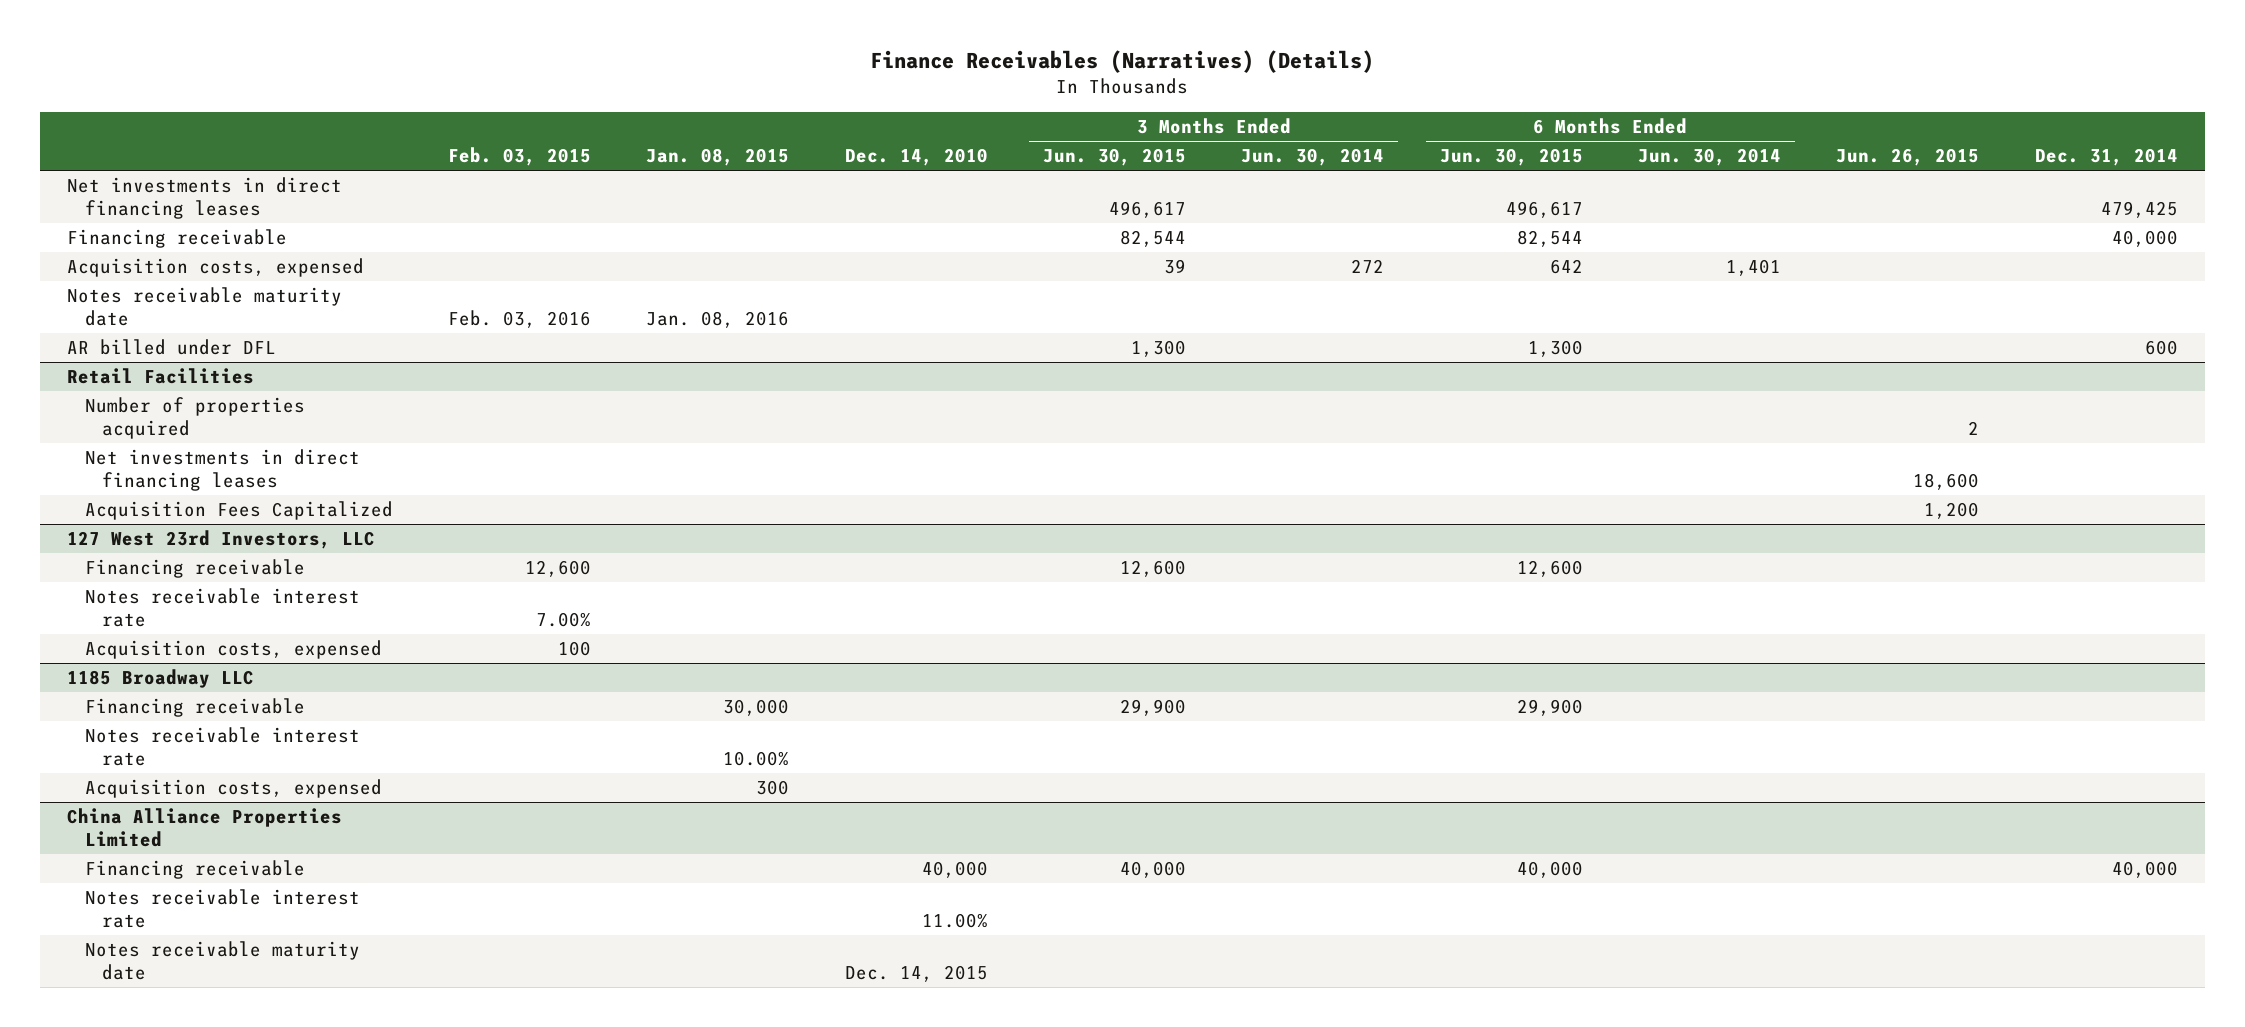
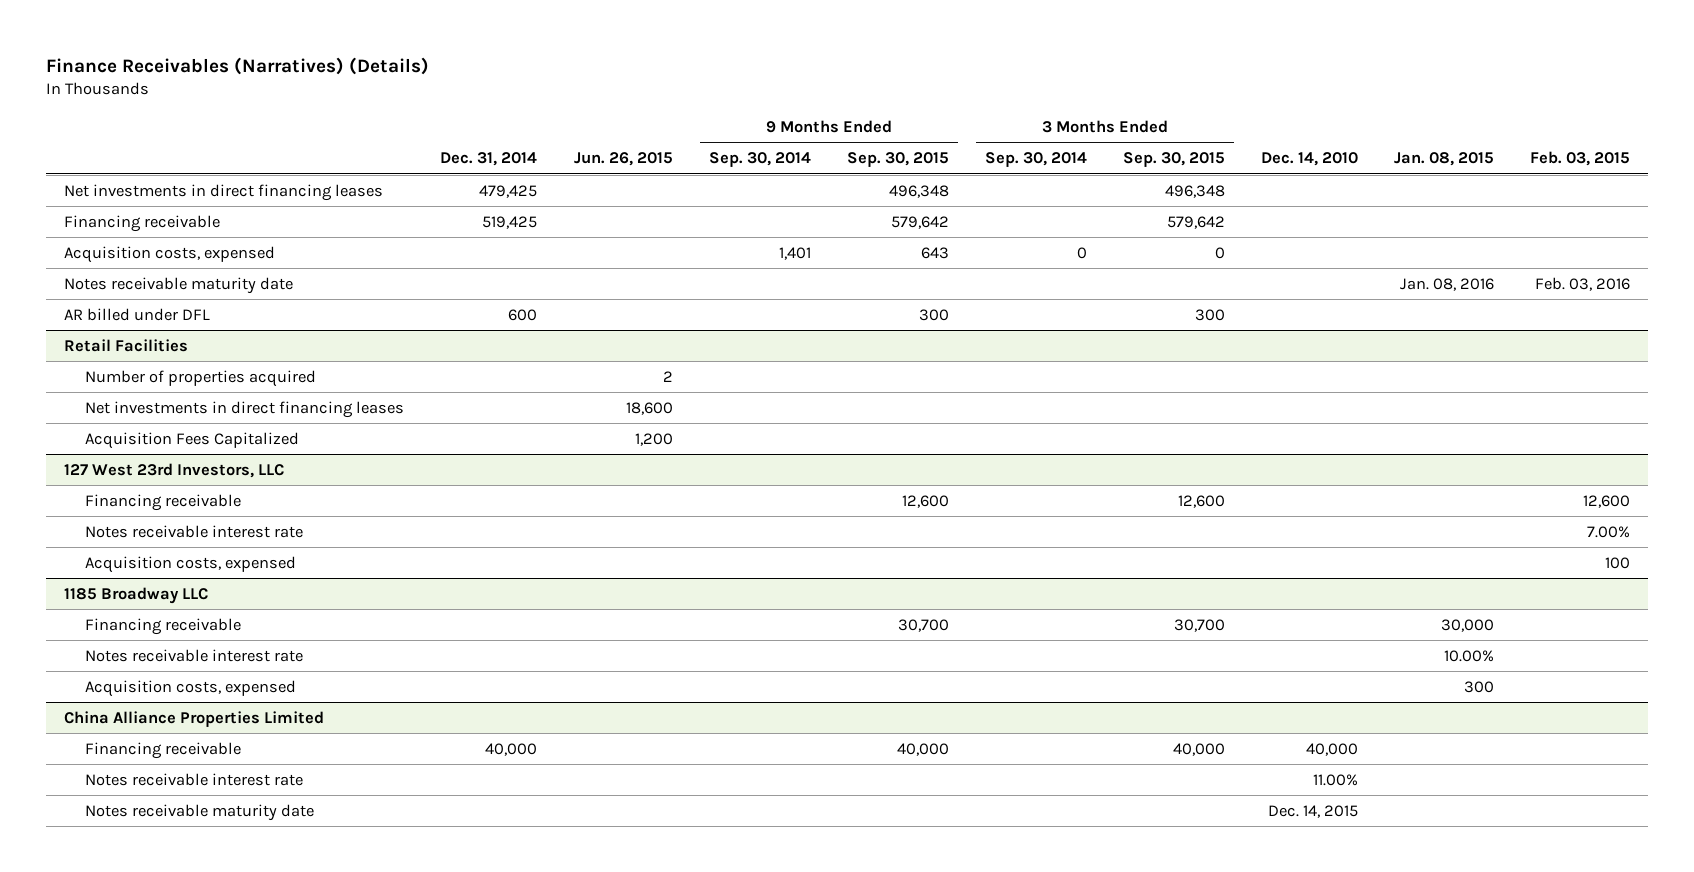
- | Feb. 03, 2015 | Jan. 08, 2015 | Dec. 14, 2010 | 3 Months Ended Jun. 30, 2015 | 3 Months Ended Jun. 30, 2014 | 6 Months Ended Jun. 30, 2015 | 6 Months Ended Jun. 30, 2014 | Jun. 26, 2015 | Dec. 31, 2014
+ | Dec. 31, 2014 | Jun. 26, 2015 | 9 Months Ended Sep. 30, 2014 | 9 Months Ended Sep. 30, 2015 | 3 Months Ended Sep. 30, 2014 | 3 Months Ended Sep. 30, 2015 | Dec. 14, 2010 | Jan. 08, 2015 | Feb. 03, 2015
- Financing receivable | | | | 82,544 | | 82,544 | | | 40,000
+ Financing receivable | 519,425 | | | 579,642 | | 579,642 | | |

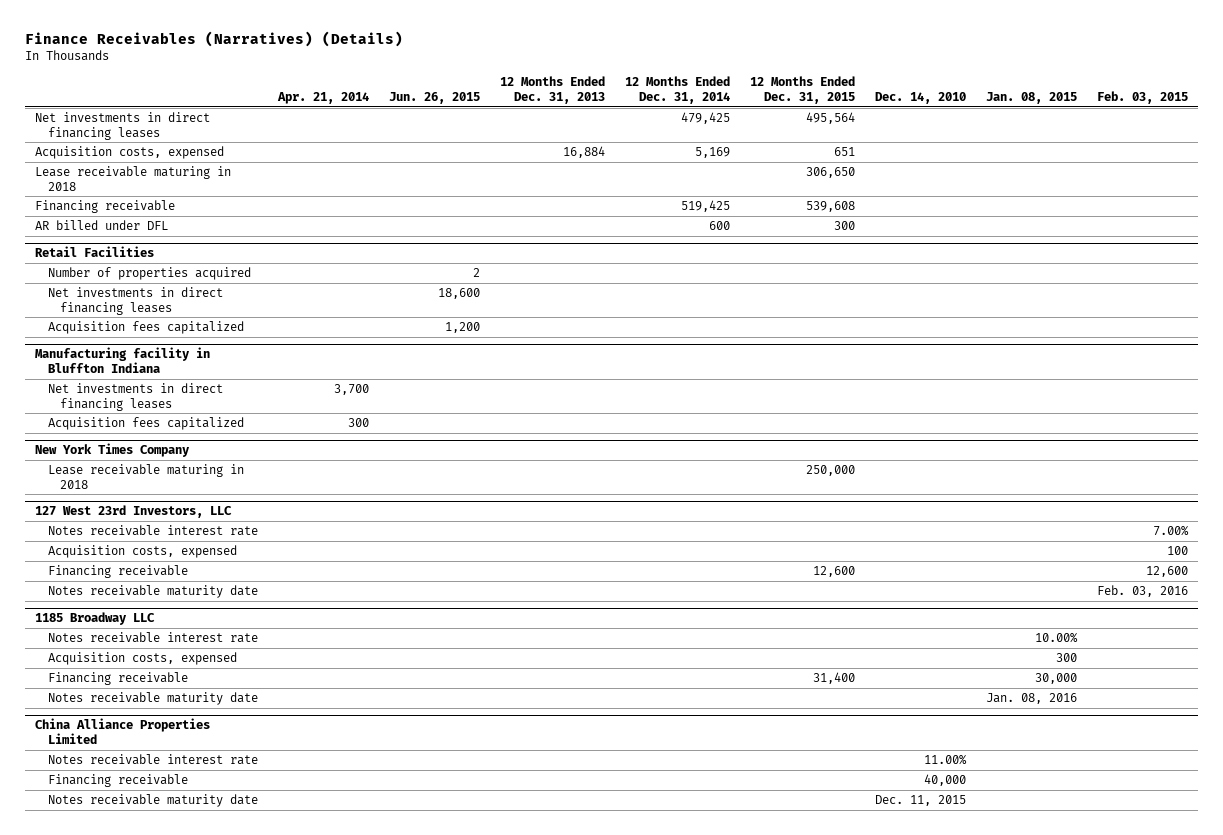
- | Dec. 31, 2014 | Jun. 26, 2015 | 9 Months Ended Sep. 30, 2014 | 9 Months Ended Sep. 30, 2015 | 3 Months Ended Sep. 30, 2014 | 3 Months Ended Sep. 30, 2015 | Dec. 14, 2010 | Jan. 08, 2015 | Feb. 03, 2015
+ | Apr. 21, 2014 | Jun. 26, 2015 | 12 Months Ended Dec. 31, 2013 | 12 Months Ended Dec. 31, 2014 | 12 Months Ended Dec. 31, 2015 | Dec. 14, 2010 | Jan. 08, 2015 | Feb. 03, 2015
- Notes receivable maturity date | | | | | | | | Jan. 08, 2016 | Feb. 03, 2016
+ Lease receivable maturing in 2018 | | | | | 306,650 | | |
moved down: Financing receivable | | | | 519,425 | 539,608 | | |
@ Retail Facilities
- Acquisition Fees Capitalized | | 1,200 | | | | | | |
+ Acquisition fees capitalized | | 1,200 | | | | | |
+ Manufacturing facility in Bluffton Indiana
+ Net investments in direct financing leases | 3,700 | | | | | | |
+ Acquisition fees capitalized | 300 | | | | | | |
+ New York Times Company
+ Lease receivable maturing in 2018 | | | | | 250,000 | | |
@ 127 West 23rd Investors, LLC
moved down: Financing receivable | | | | | 12,600 | | | 12,600
+ Notes receivable maturity date | | | | | | | | Feb. 03, 2016
@ 1185 Broadway LLC
moved down: Financing receivable | | | | | 31,400 | | 30,000 |
+ Notes receivable maturity date | | | | | | | Jan. 08, 2016 |
@ China Alliance Properties Limited
- Notes receivable maturity date | | | | | | | Dec. 14, 2015 | |
moved down: Financing receivable | | | | | | 40,000 | |
+ Notes receivable maturity date | | | | | | Dec. 11, 2015 | |

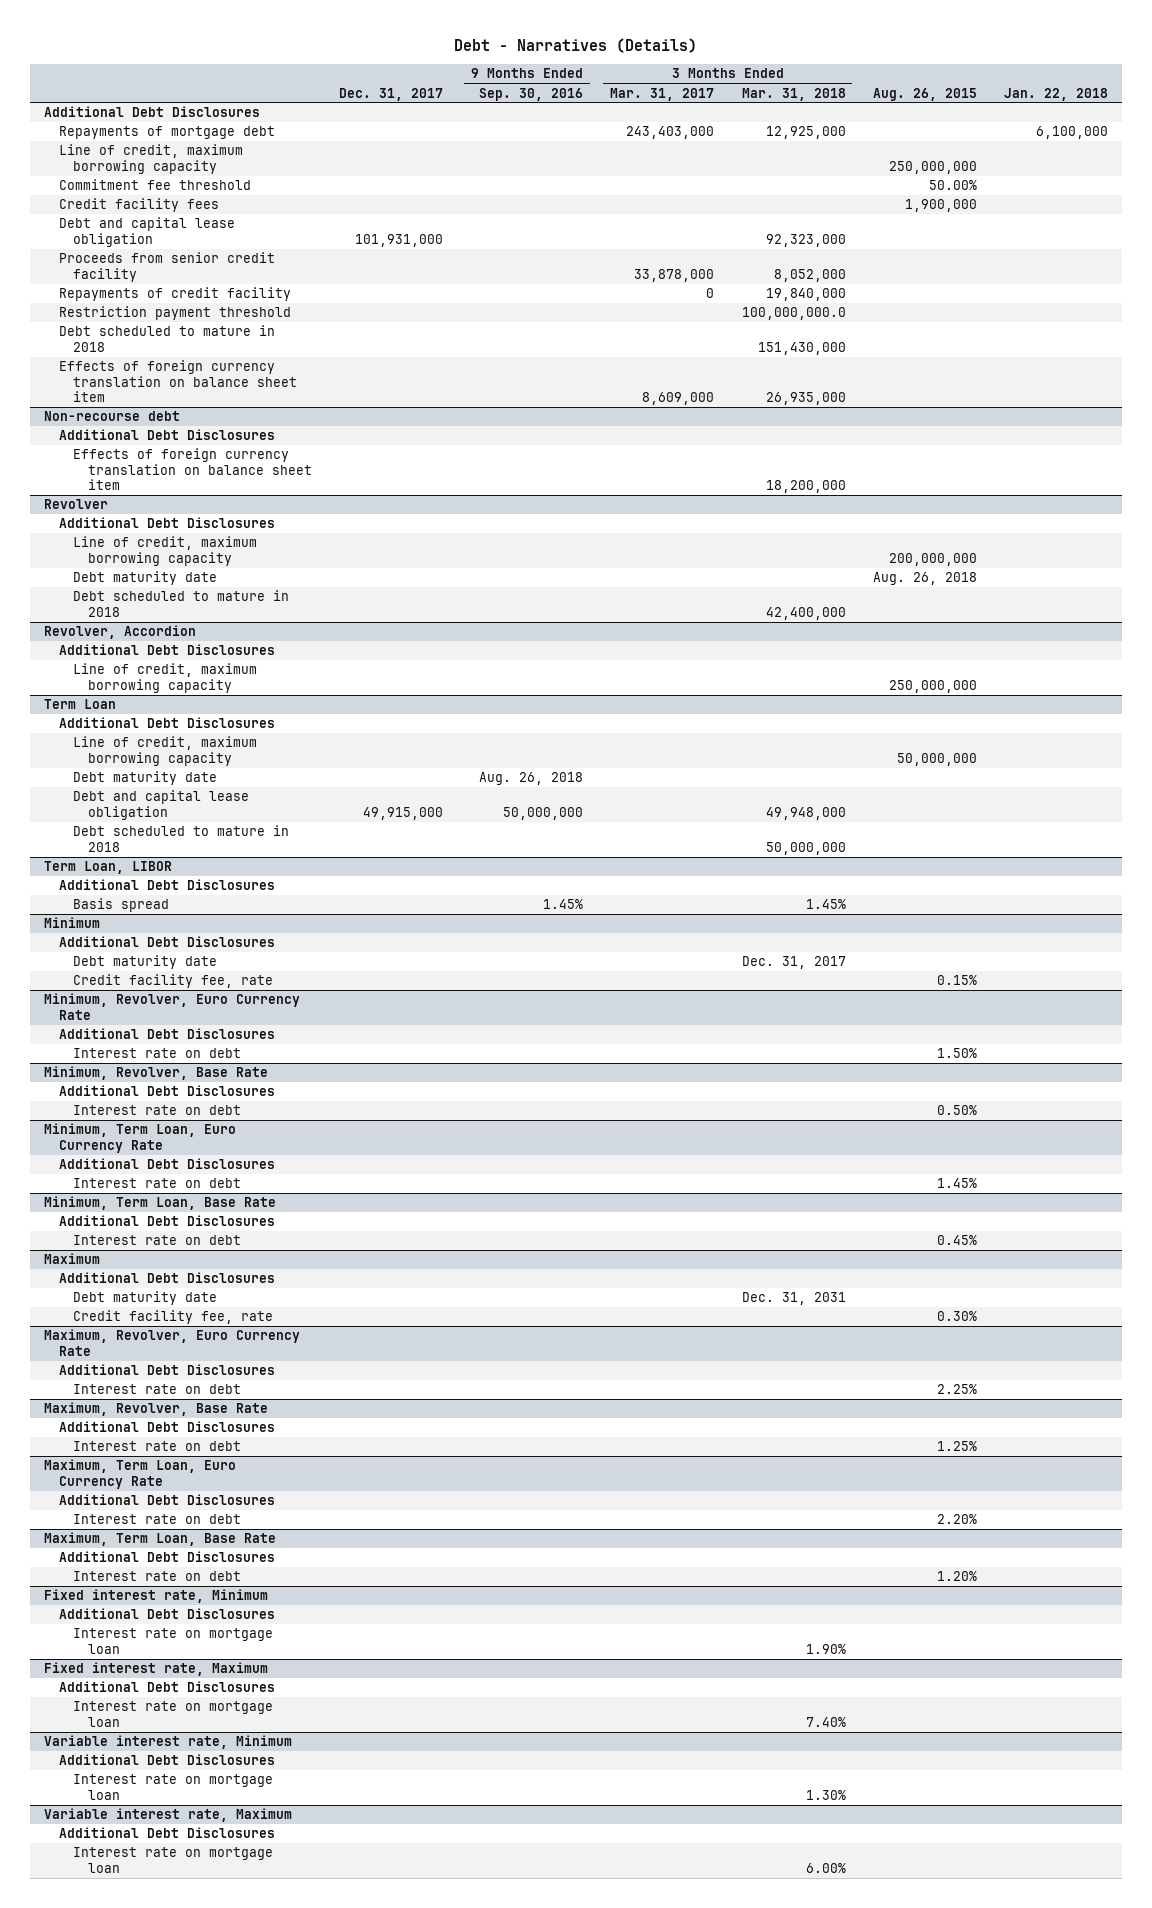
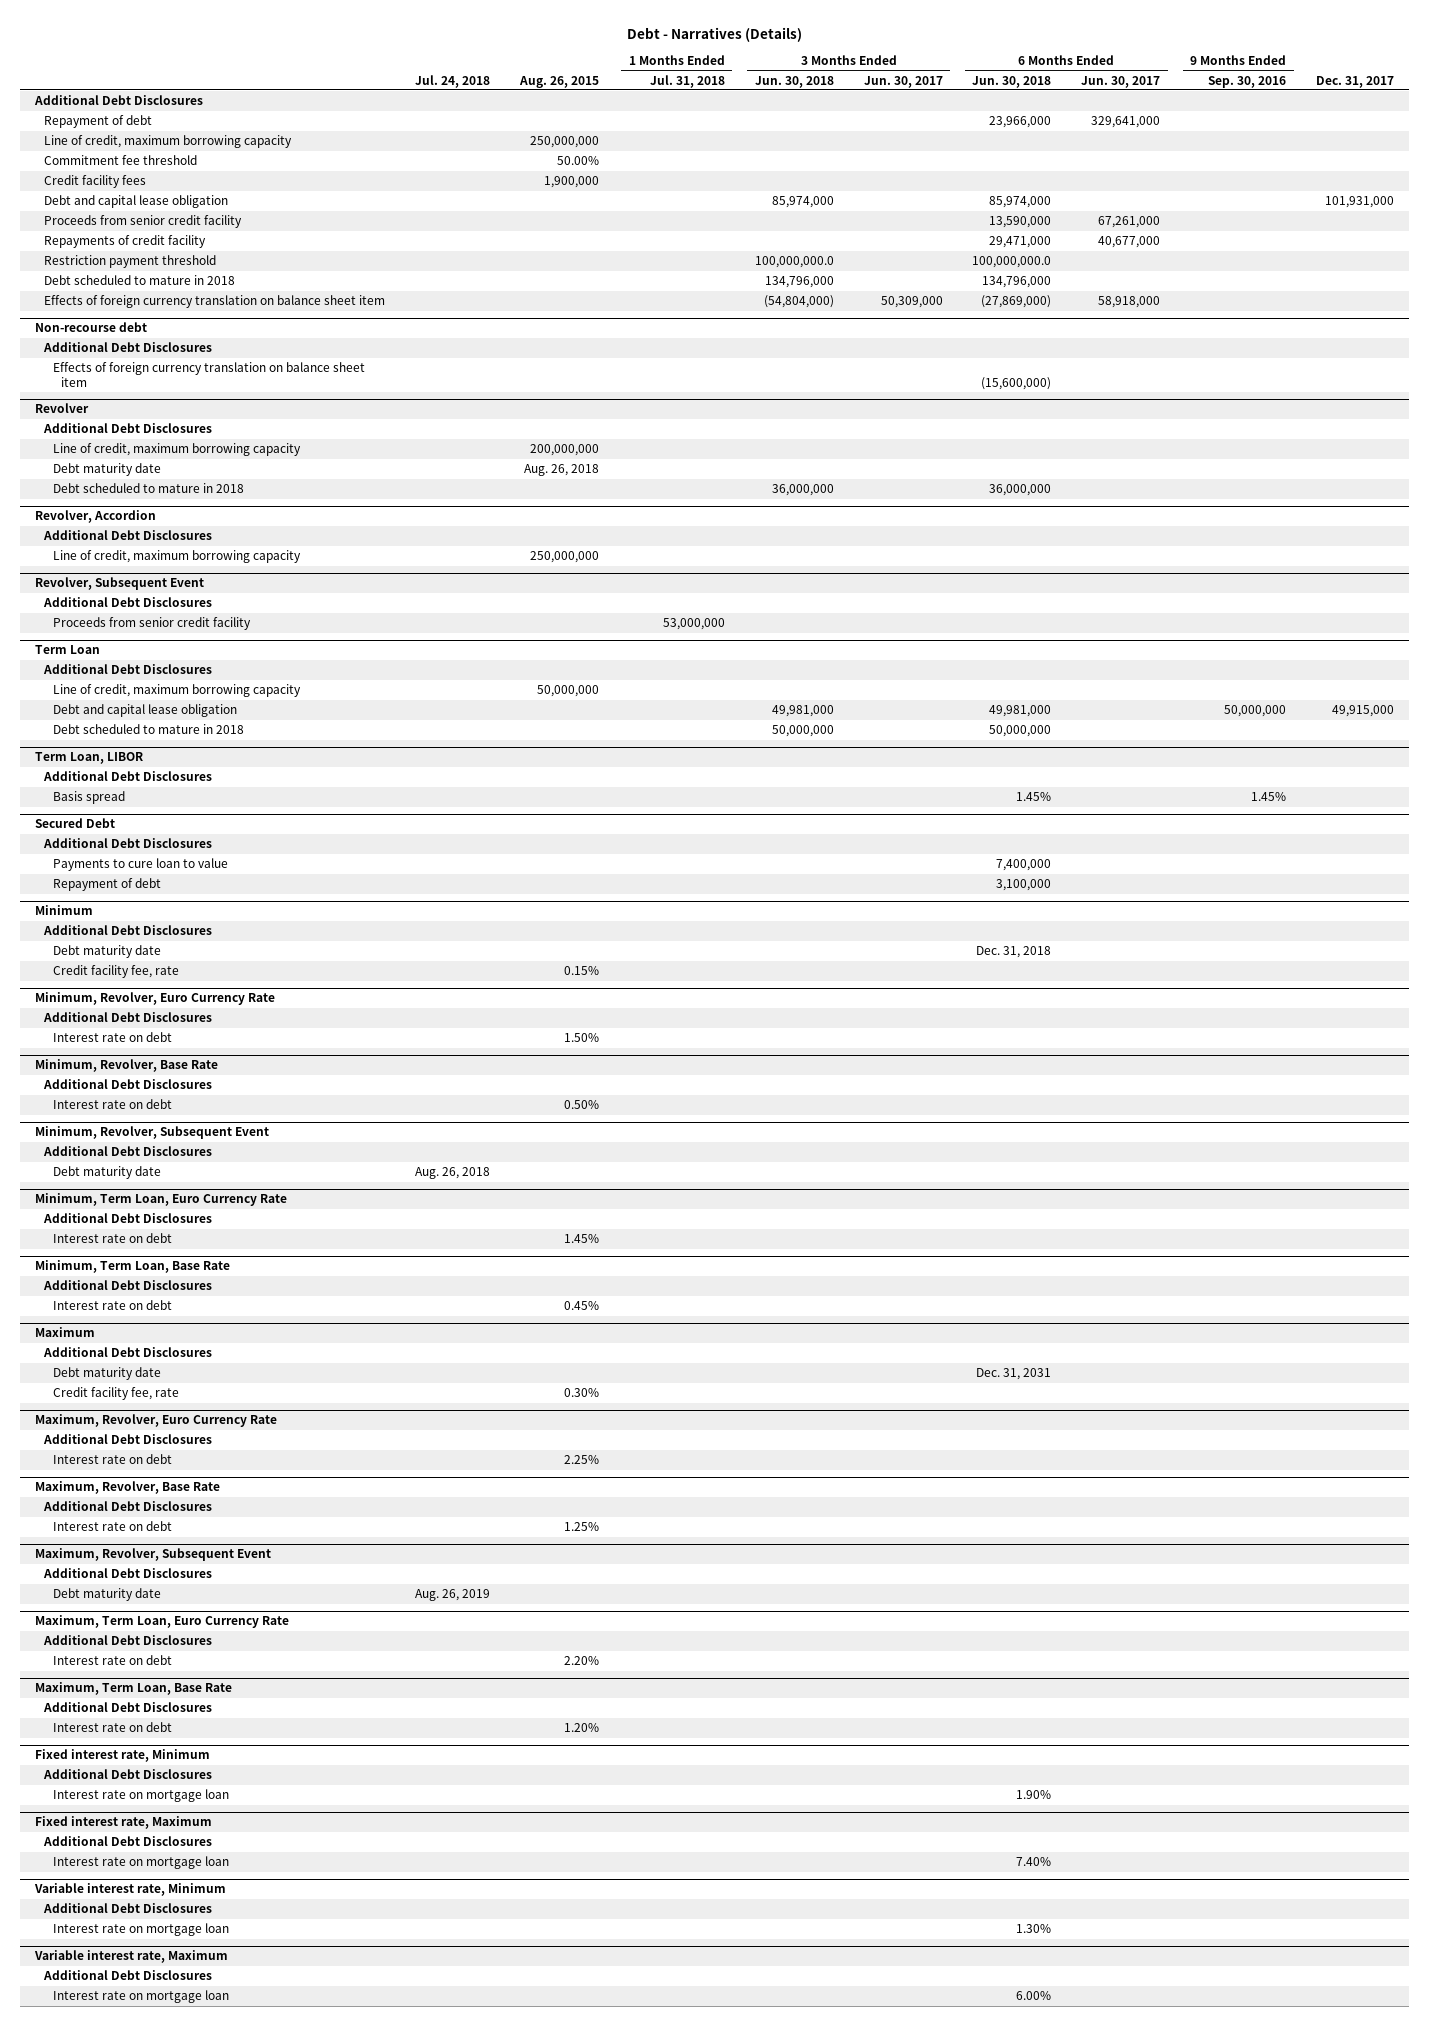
- | Dec. 31, 2017 | 9 Months Ended Sep. 30, 2016 | 3 Months Ended Mar. 31, 2017 | 3 Months Ended Mar. 31, 2018 | Aug. 26, 2015 | Jan. 22, 2018
+ | Jul. 24, 2018 | Aug. 26, 2015 | 1 Months Ended Jul. 31, 2018 | 3 Months Ended Jun. 30, 2018 | 3 Months Ended Jun. 30, 2017 | 6 Months Ended Jun. 30, 2018 | 6 Months Ended Jun. 30, 2017 | 9 Months Ended Sep. 30, 2016 | Dec. 31, 2017
- Repayments of mortgage debt | | | 243,403,000 | 12,925,000 | | 6,100,000
+ Repayment of debt | | | | | | 23,966,000 | 329,641,000 | |
+ Revolver, Subsequent Event
+ Additional Debt Disclosures
+ Proceeds from senior credit facility | | | 53,000,000 | | | | | |
@ Term Loan
- Debt maturity date | | Aug. 26, 2018 | | | |
+ Secured Debt
+ Additional Debt Disclosures
+ Payments to cure loan to value | | | | | | 7,400,000 | | |
+ Repayment of debt | | | | | | 3,100,000 | | |
+ Minimum, Revolver, Subsequent Event
+ Additional Debt Disclosures
+ Debt maturity date | Aug. 26, 2018 | | | | | | | |
+ Maximum, Revolver, Subsequent Event
+ Additional Debt Disclosures
+ Debt maturity date | Aug. 26, 2019 | | | | | | | |

